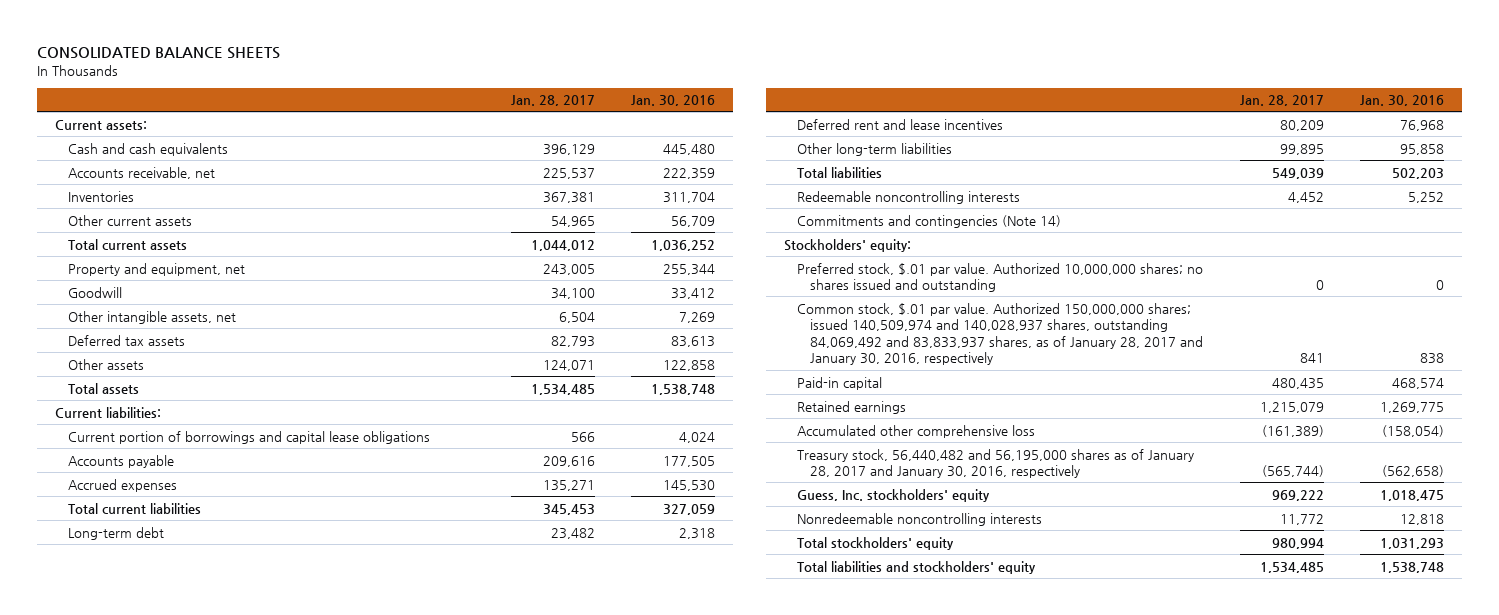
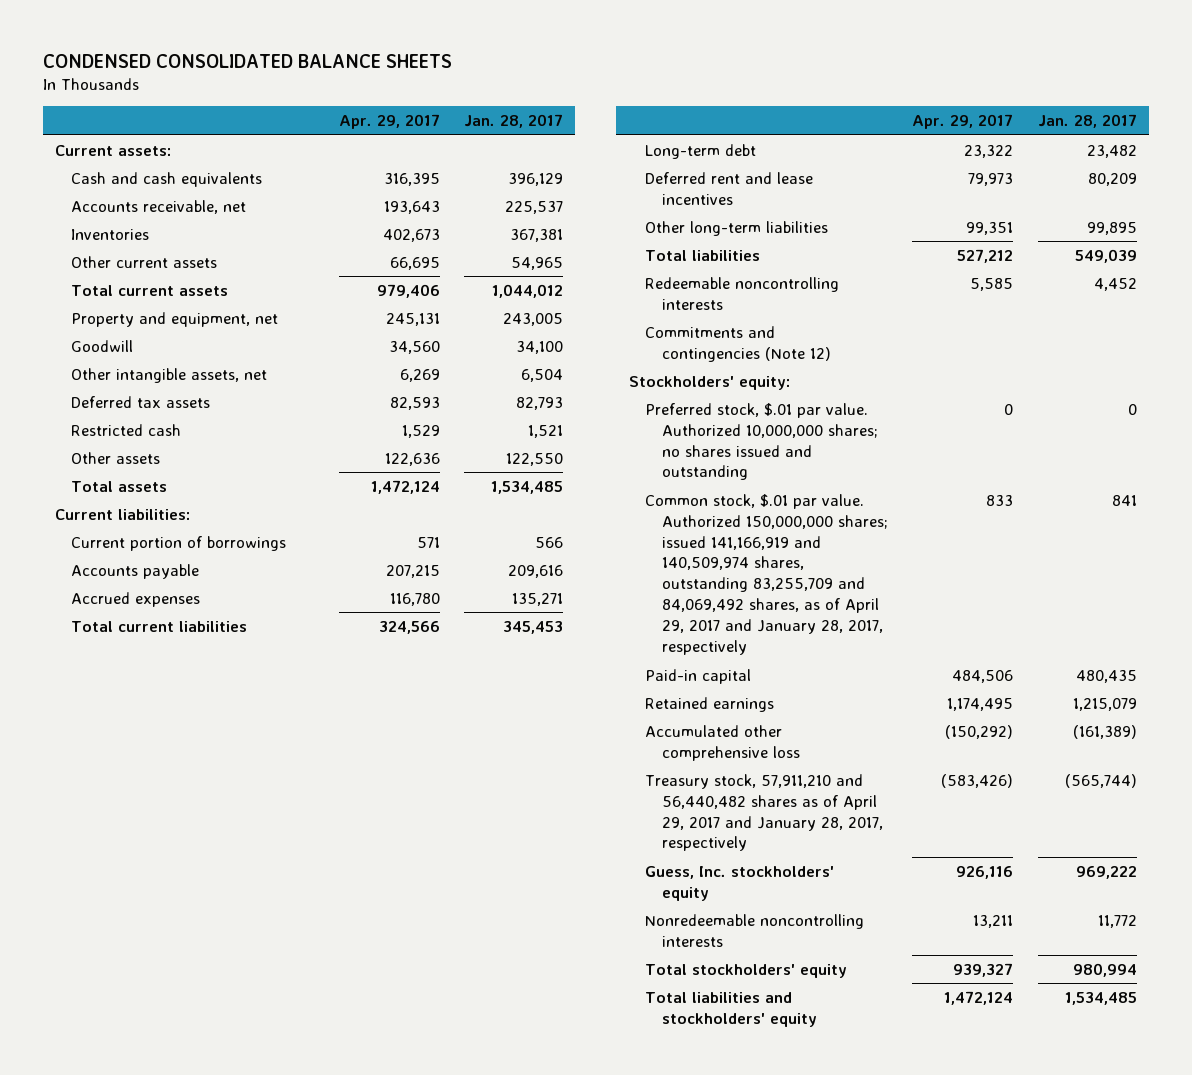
- CONSOLIDATED BALANCE SHEETS
+ CONDENSED CONSOLIDATED BALANCE SHEETS
- | Jan. 28, 2017 | Jan. 30, 2016
+ | Apr. 29, 2017 | Jan. 28, 2017
- Other assets | 124,071 | 122,858
+ Restricted cash | 1,529 | 1,521
+ Other assets | 122,636 | 122,550
- Current portion of borrowings and capital lease obligations | 566 | 4,024
+ Current portion of borrowings | 571 | 566
- Commitments and contingencies (Note 14)
+ Commitments and contingencies (Note 12)
- Common stock, $.01 par value. Authorized 150,000,000 shares; issued 140,509,974 and 140,028,937 shares, outstanding 84,069,492 and 83,833,937 shares, as of January 28, 2017 and January 30, 2016, respectively | 841 | 838
+ Common stock, $.01 par value. Authorized 150,000,000 shares; issued 141,166,919 and 140,509,974 shares, outstanding 83,255,709 and 84,069,492 shares, as of April 29, 2017 and January 28, 2017, respectively | 833 | 841
- Treasury stock, 56,440,482 and 56,195,000 shares as of January 28, 2017 and January 30, 2016, respectively | (565,744) | (562,658)
+ Treasury stock, 57,911,210 and 56,440,482 shares as of April 29, 2017 and January 28, 2017, respectively | (583,426) | (565,744)

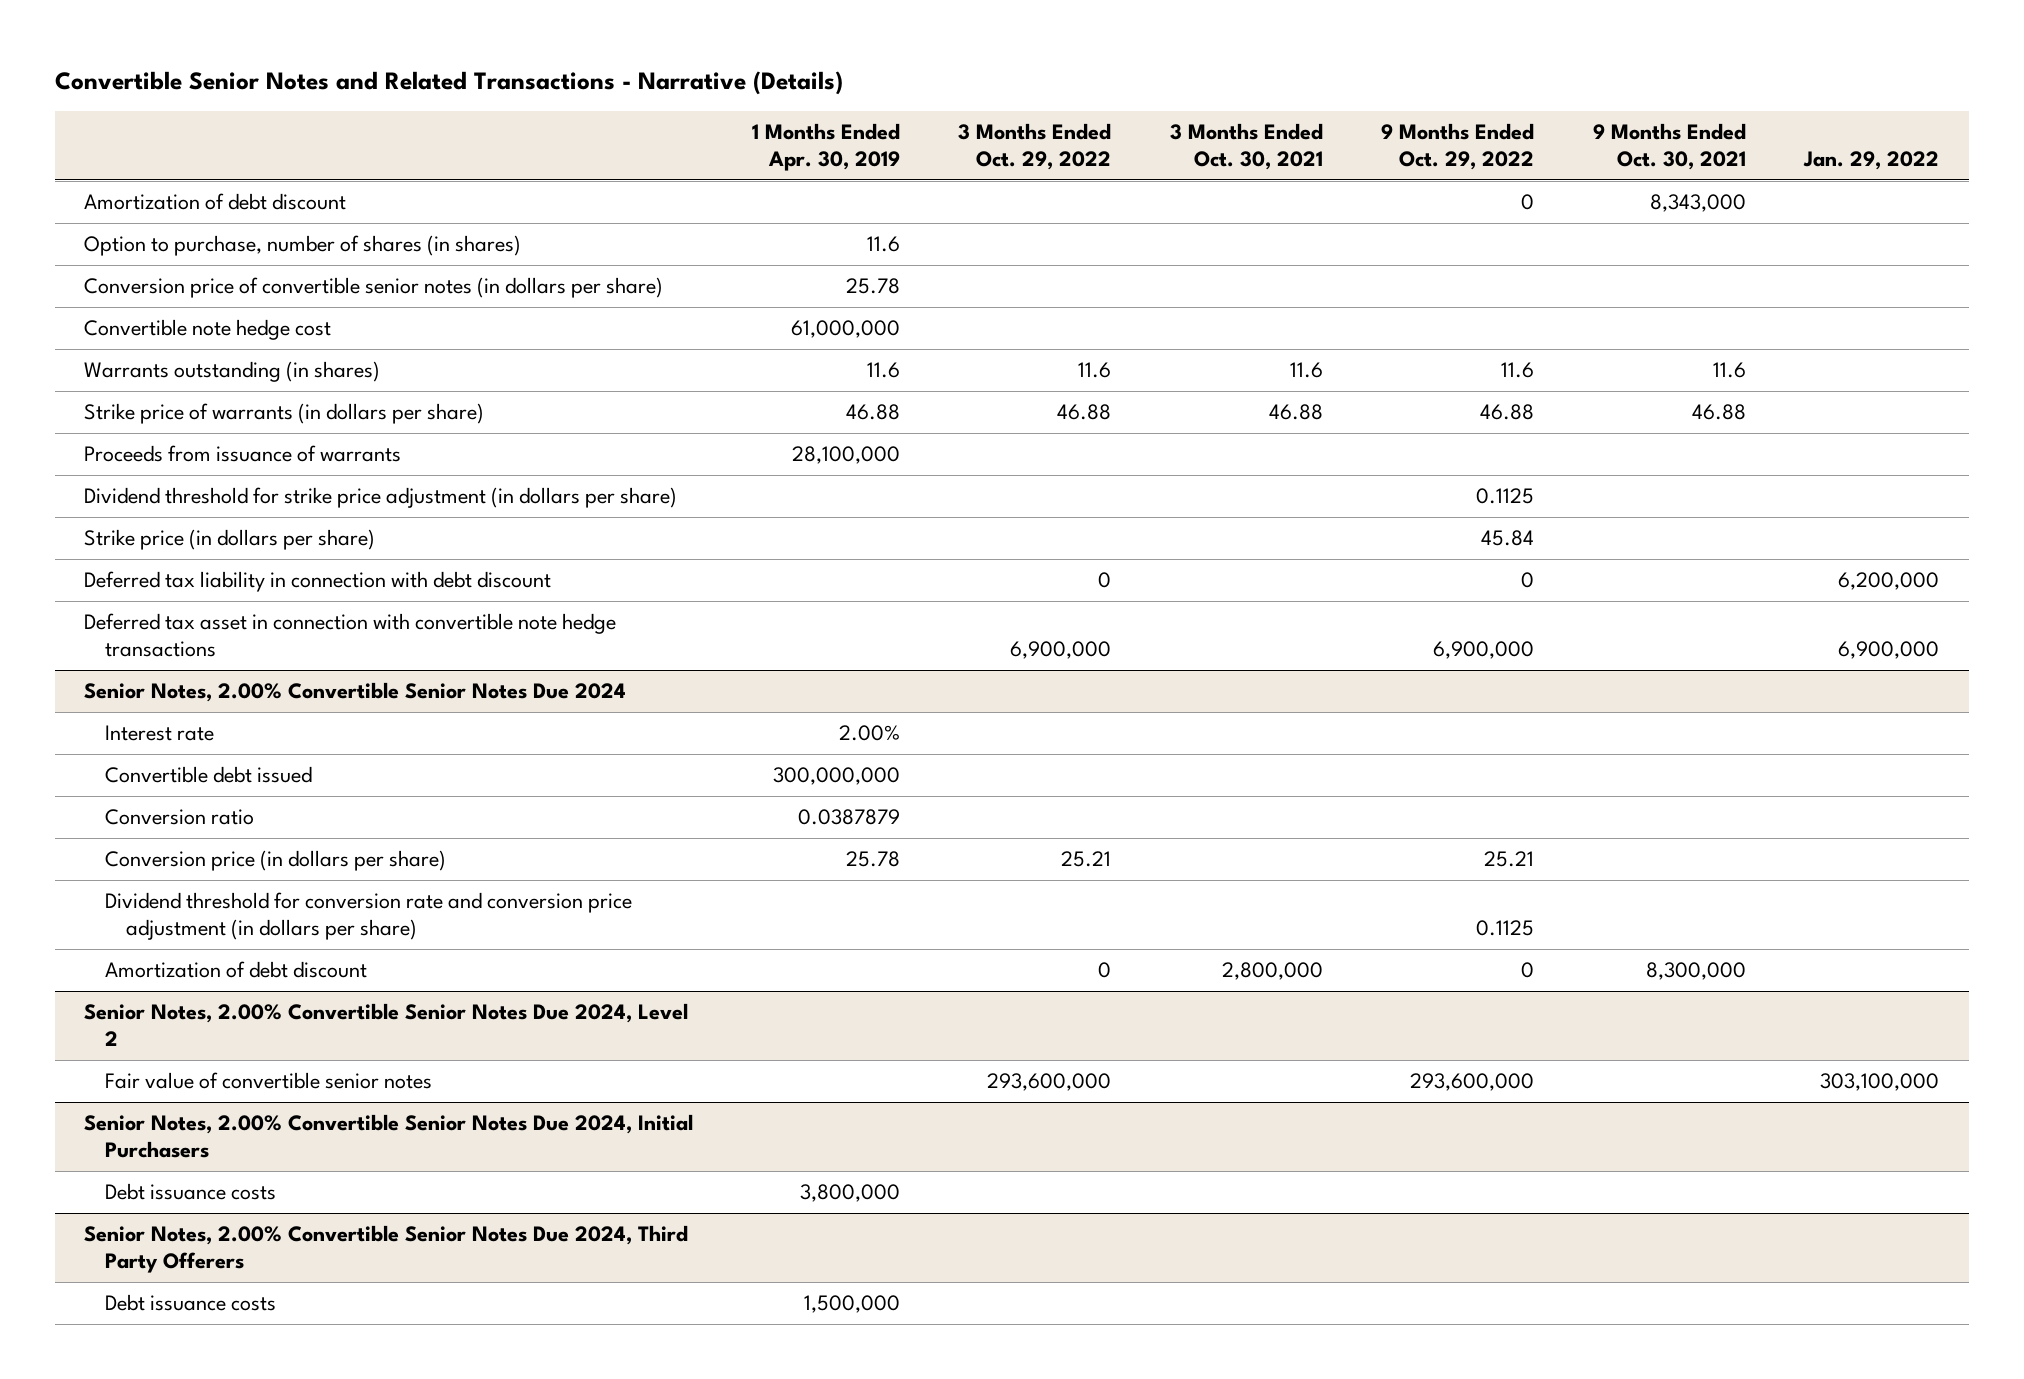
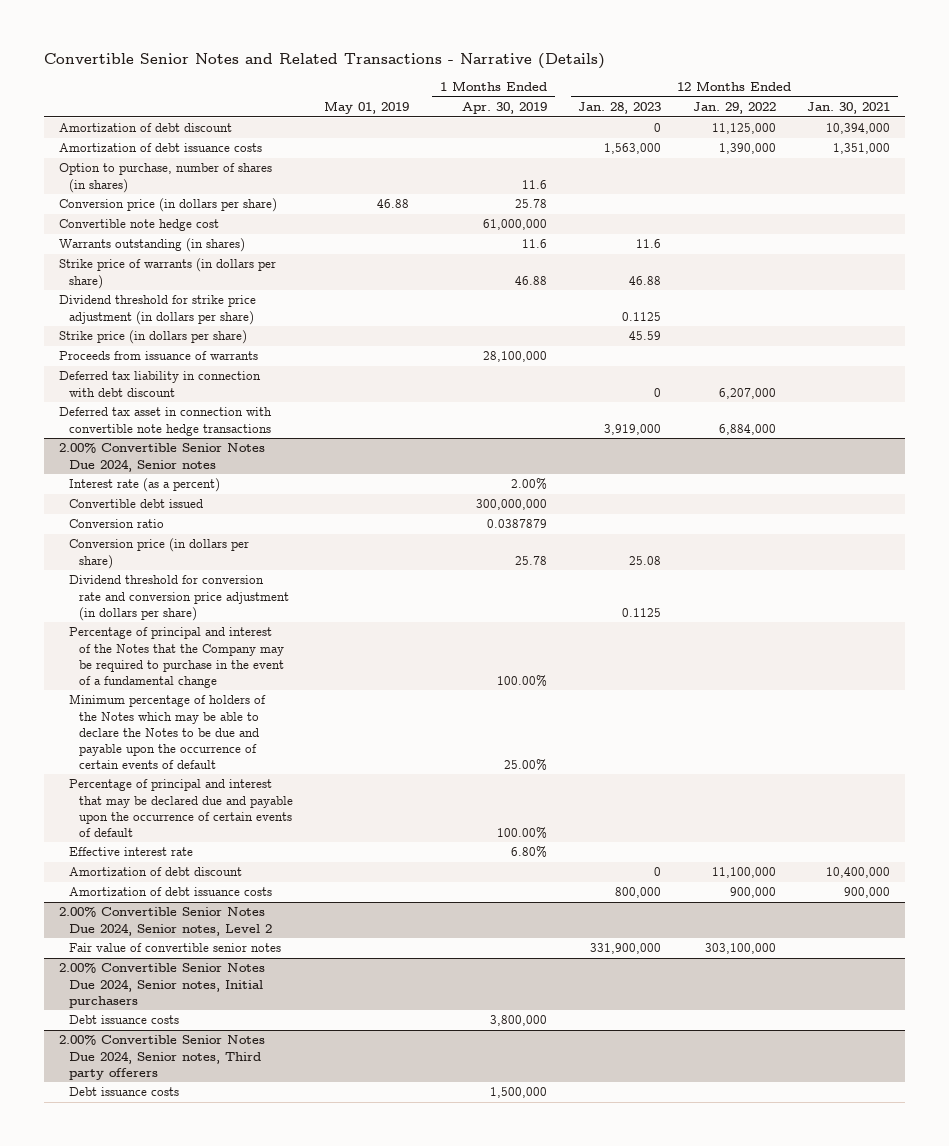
- | 1 Months Ended Apr. 30, 2019 | 3 Months Ended Oct. 29, 2022 | 3 Months Ended Oct. 30, 2021 | 9 Months Ended Oct. 29, 2022 | 9 Months Ended Oct. 30, 2021 | Jan. 29, 2022
+ | May 01, 2019 | 1 Months Ended Apr. 30, 2019 | 12 Months Ended Jan. 28, 2023 | 12 Months Ended Jan. 29, 2022 | 12 Months Ended Jan. 30, 2021
+ Amortization of debt issuance costs | | | 1,563,000 | 1,390,000 | 1,351,000
- Conversion price of convertible senior notes (in dollars per share) | 25.78 | | | | |
+ Conversion price (in dollars per share) | 46.88 | 25.78 | | |
moved down: Proceeds from issuance of warrants | | 28,100,000 | | |
- Senior Notes, 2.00% Convertible Senior Notes Due 2024
- Interest rate | 2.00% | | | | |
+ 2.00% Convertible Senior Notes Due 2024, Senior notes
+ Interest rate (as a percent) | | 2.00% | | |
+ Percentage of principal and interest of the Notes that the Company may be required to purchase in the event of a fundamental change | | 100.00% | | |
+ Minimum percentage of holders of the Notes which may be able to declare the Notes to be due and payable upon the occurrence of certain events of default | | 25.00% | | |
+ Percentage of principal and interest that may be declared due and payable upon the occurrence of certain events of default | | 100.00% | | |
+ Effective interest rate | | 6.80% | | |
- Senior Notes, 2.00% Convertible Senior Notes Due 2024, Level 2
+ Amortization of debt issuance costs | | | 800,000 | 900,000 | 900,000
+ 2.00% Convertible Senior Notes Due 2024, Senior notes, Level 2
- Senior Notes, 2.00% Convertible Senior Notes Due 2024, Initial Purchasers
+ 2.00% Convertible Senior Notes Due 2024, Senior notes, Initial purchasers
- Senior Notes, 2.00% Convertible Senior Notes Due 2024, Third Party Offerers
+ 2.00% Convertible Senior Notes Due 2024, Senior notes, Third party offerers

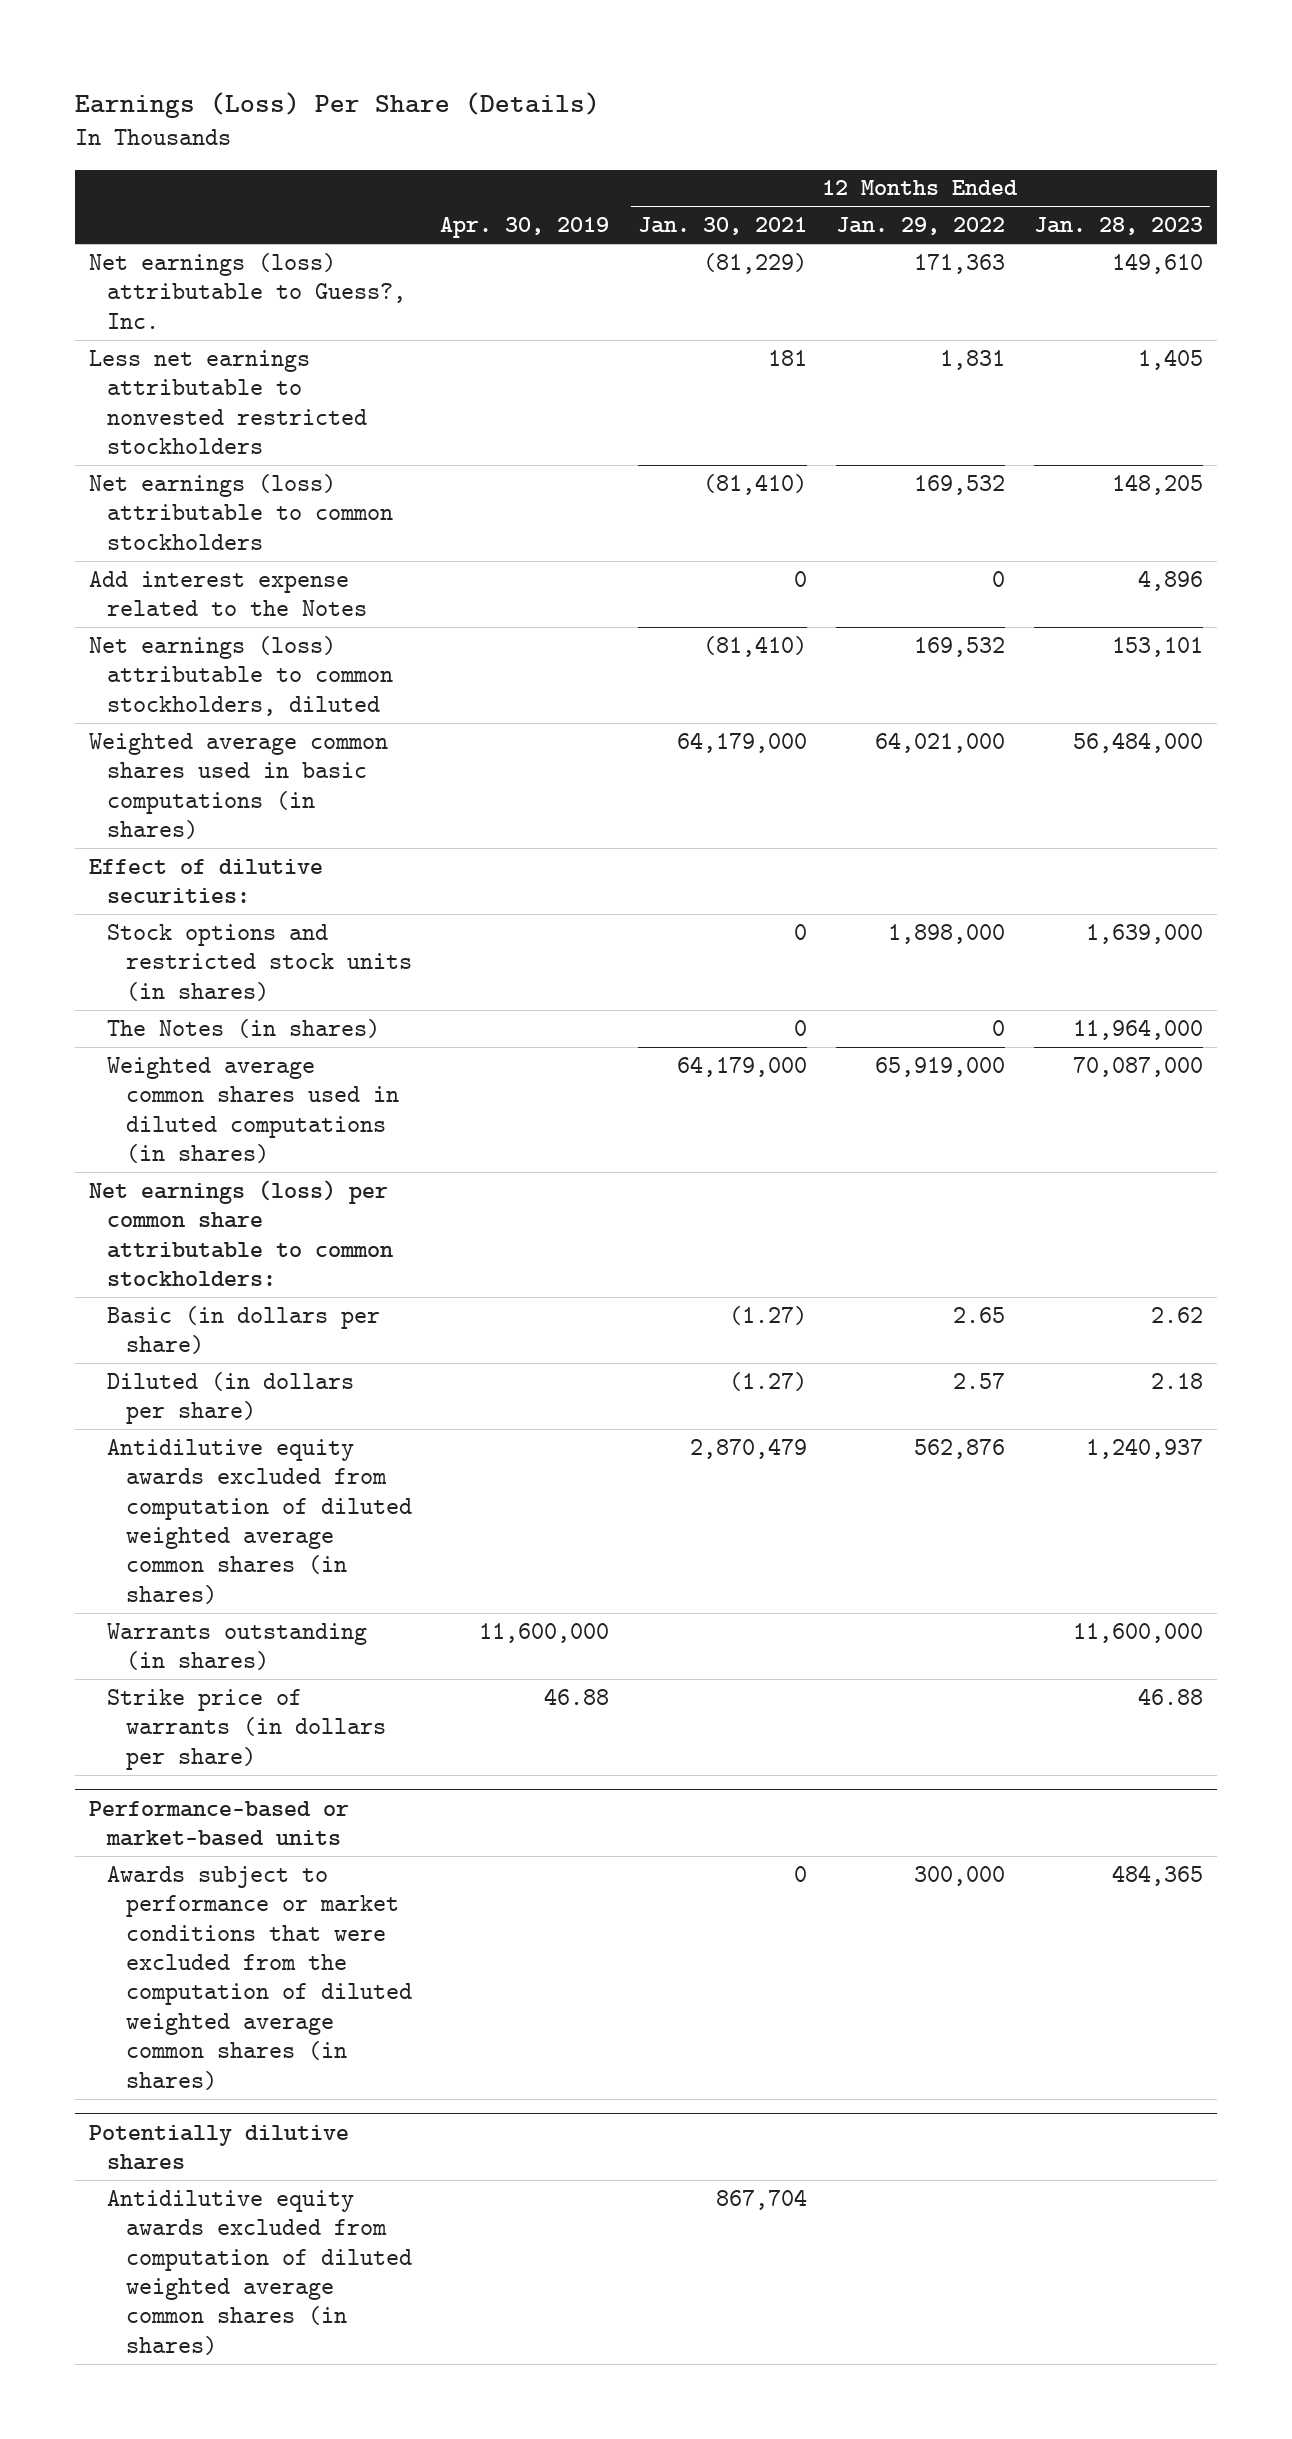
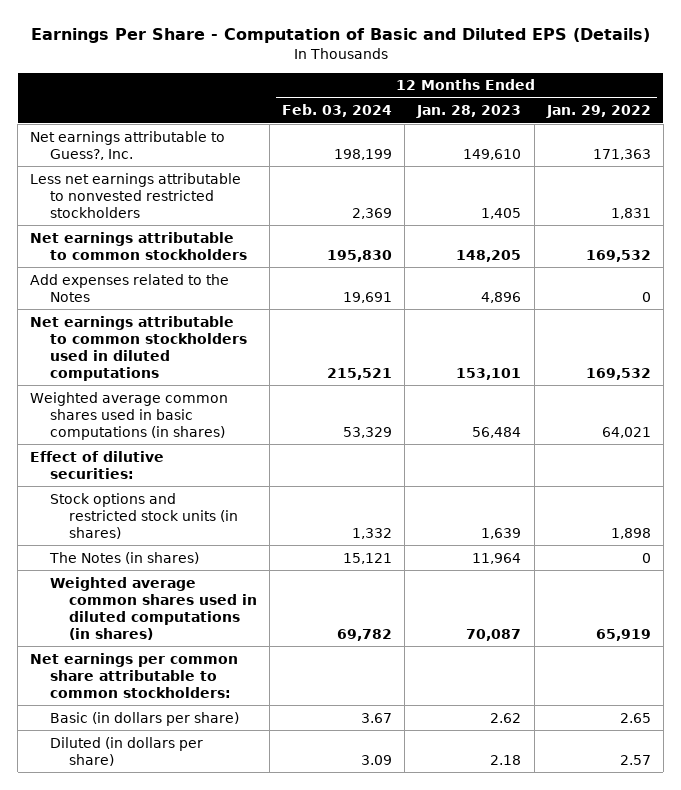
- Earnings (Loss) Per Share (Details)
+ Earnings Per Share - Computation of Basic and Diluted EPS (Details)
- | Apr. 30, 2019 | 12 Months Ended Jan. 30, 2021 | 12 Months Ended Jan. 29, 2022 | 12 Months Ended Jan. 28, 2023
+ | 12 Months Ended Feb. 03, 2024 | 12 Months Ended Jan. 28, 2023 | 12 Months Ended Jan. 29, 2022
- Net earnings (loss) attributable to Guess?, Inc. | | (81,229) | 171,363 | 149,610
+ Net earnings attributable to Guess?, Inc. | 198,199 | 149,610 | 171,363
- Net earnings (loss) attributable to common stockholders | | (81,410) | 169,532 | 148,205
- Add interest expense related to the Notes | | 0 | 0 | 4,896
- Net earnings (loss) attributable to common stockholders, diluted | | (81,410) | 169,532 | 153,101
- Weighted average common shares used in basic computations (in shares) | | 64,179,000 | 64,021,000 | 56,484,000
+ Net earnings attributable to common stockholders | 195,830 | 148,205 | 169,532
+ Add expenses related to the Notes | 19,691 | 4,896 | 0
+ Net earnings attributable to common stockholders used in diluted computations | 215,521 | 153,101 | 169,532
+ Weighted average common shares used in basic computations (in shares) | 53,329 | 56,484 | 64,021
- Stock options and restricted stock units (in shares) | | 0 | 1,898,000 | 1,639,000
- The Notes (in shares) | | 0 | 0 | 11,964,000
- Weighted average common shares used in diluted computations (in shares) | | 64,179,000 | 65,919,000 | 70,087,000
- Net earnings (loss) per common share attributable to common stockholders:
+ Stock options and restricted stock units (in shares) | 1,332 | 1,639 | 1,898
+ The Notes (in shares) | 15,121 | 11,964 | 0
+ Weighted average common shares used in diluted computations (in shares) | 69,782 | 70,087 | 65,919
+ Net earnings per common share attributable to common stockholders:
- Antidilutive equity awards excluded from computation of diluted weighted average common shares (in shares) | | 2,870,479 | 562,876 | 1,240,937
- Warrants outstanding (in shares) | 11,600,000 | | | 11,600,000
- Strike price of warrants (in dollars per share) | 46.88 | | | 46.88
- Performance-based or market-based units
- Awards subject to performance or market conditions that were excluded from the computation of diluted weighted average common shares (in shares) | | 0 | 300,000 | 484,365
- Potentially dilutive shares
- Antidilutive equity awards excluded from computation of diluted weighted average common shares (in shares) | | 867,704 | |

